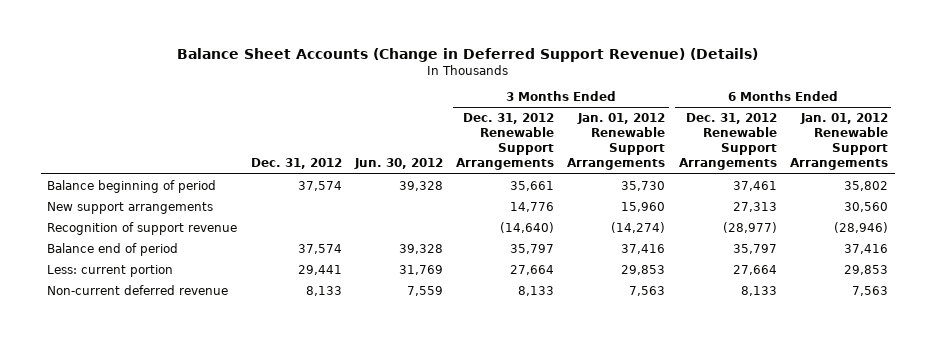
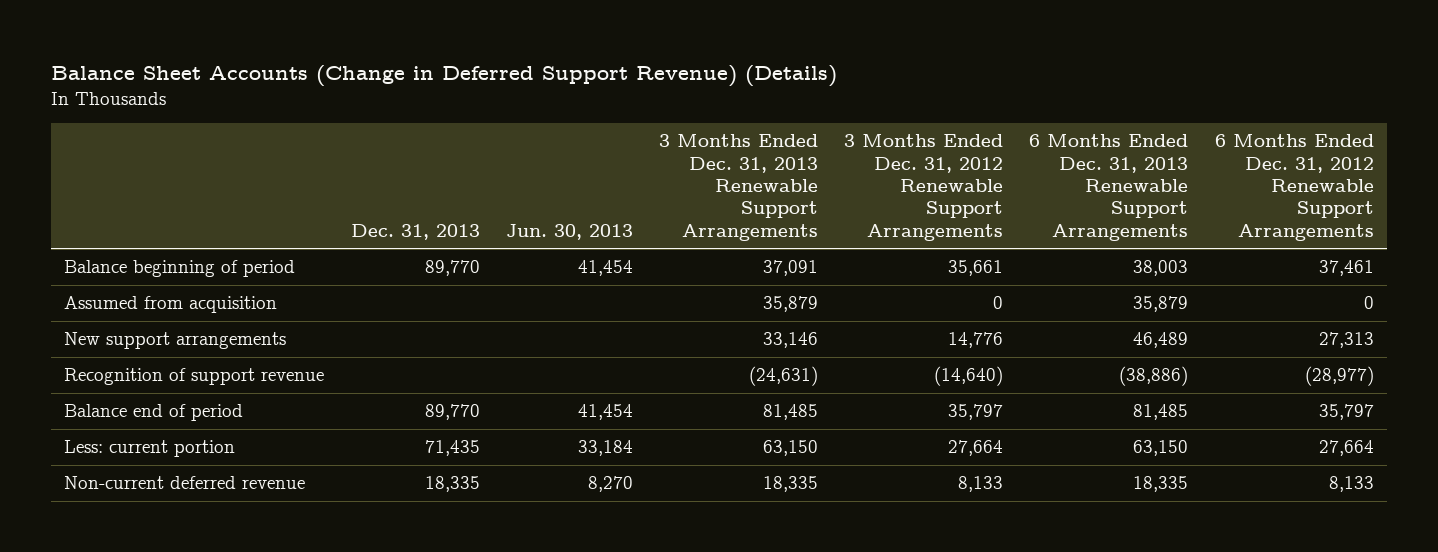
- | Dec. 31, 2012 | Jun. 30, 2012 | 3 Months Ended Dec. 31, 2012 Renewable Support Arrangements | 3 Months Ended Jan. 01, 2012 Renewable Support Arrangements | 6 Months Ended Dec. 31, 2012 Renewable Support Arrangements | 6 Months Ended Jan. 01, 2012 Renewable Support Arrangements
+ | Dec. 31, 2013 | Jun. 30, 2013 | 3 Months Ended Dec. 31, 2013 Renewable Support Arrangements | 3 Months Ended Dec. 31, 2012 Renewable Support Arrangements | 6 Months Ended Dec. 31, 2013 Renewable Support Arrangements | 6 Months Ended Dec. 31, 2012 Renewable Support Arrangements
+ Assumed from acquisition | | | 35,879 | 0 | 35,879 | 0

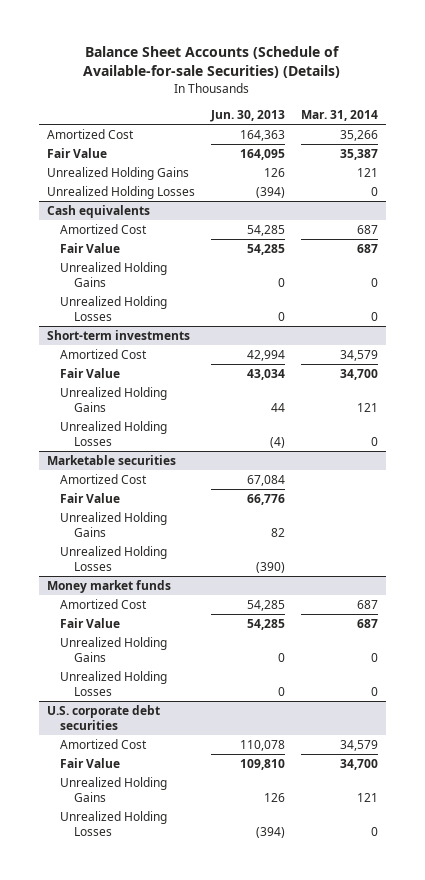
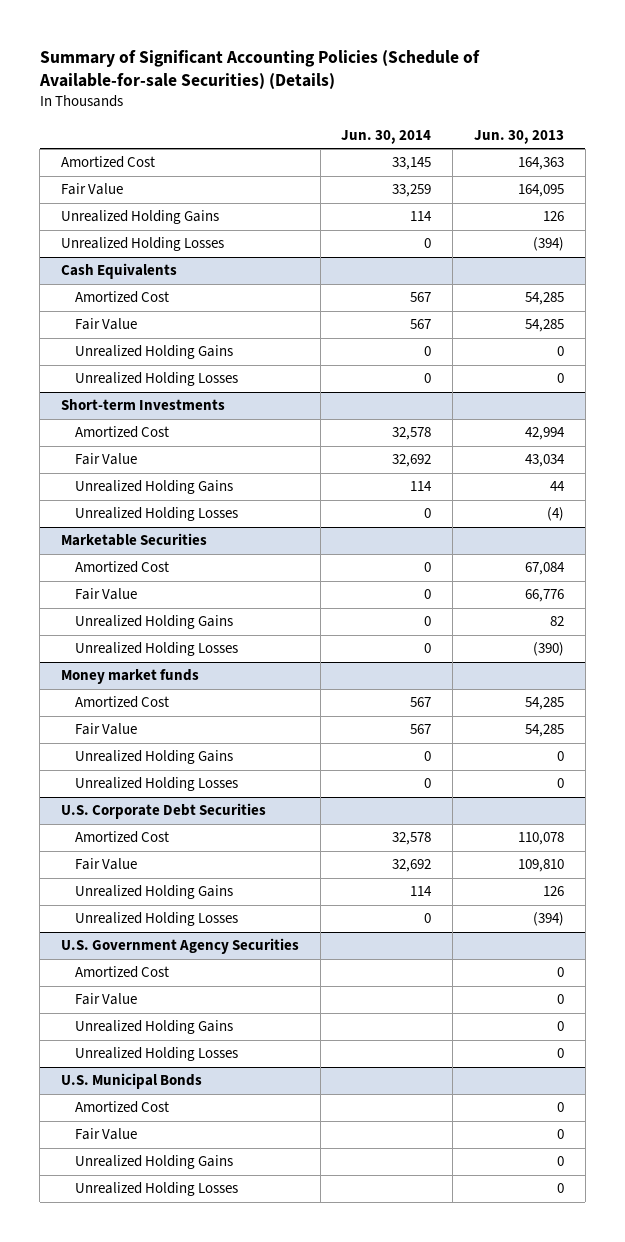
- Balance Sheet Accounts (Schedule of Available-for-sale Securities) (Details)
+ Summary of Significant Accounting Policies (Schedule of Available-for-sale Securities) (Details)
- | Jun. 30, 2013 | Mar. 31, 2014
+ | Jun. 30, 2014 | Jun. 30, 2013
- Cash equivalents
+ Cash Equivalents
- Short-term investments
+ Short-term Investments
- Marketable securities
+ Marketable Securities
- U.S. corporate debt securities
+ U.S. Corporate Debt Securities
+ U.S. Government Agency Securities
+ Amortized Cost | | 0
+ Fair Value | | 0
+ Unrealized Holding Gains | | 0
+ Unrealized Holding Losses | | 0
+ U.S. Municipal Bonds
+ Amortized Cost | | 0
+ Fair Value | | 0
+ Unrealized Holding Gains | | 0
+ Unrealized Holding Losses | | 0

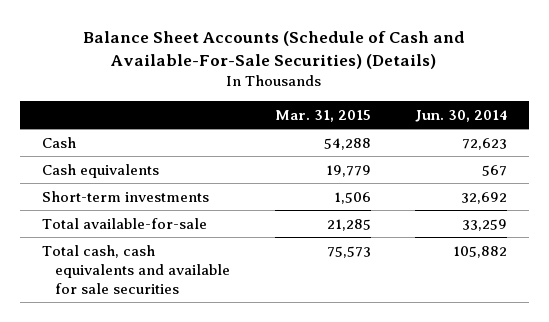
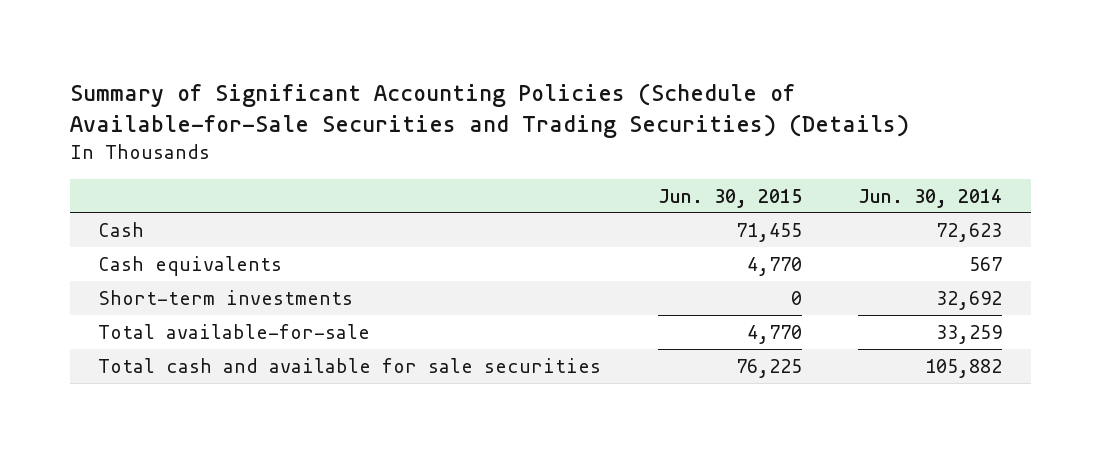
- Balance Sheet Accounts (Schedule of Cash and Available-For-Sale Securities) (Details)
+ Summary of Significant Accounting Policies (Schedule of Available-for-Sale Securities and Trading Securities) (Details)
- | Mar. 31, 2015 | Jun. 30, 2014
+ | Jun. 30, 2015 | Jun. 30, 2014
- Total cash, cash equivalents and available for sale securities | 75,573 | 105,882
+ Total cash and available for sale securities | 76,225 | 105,882

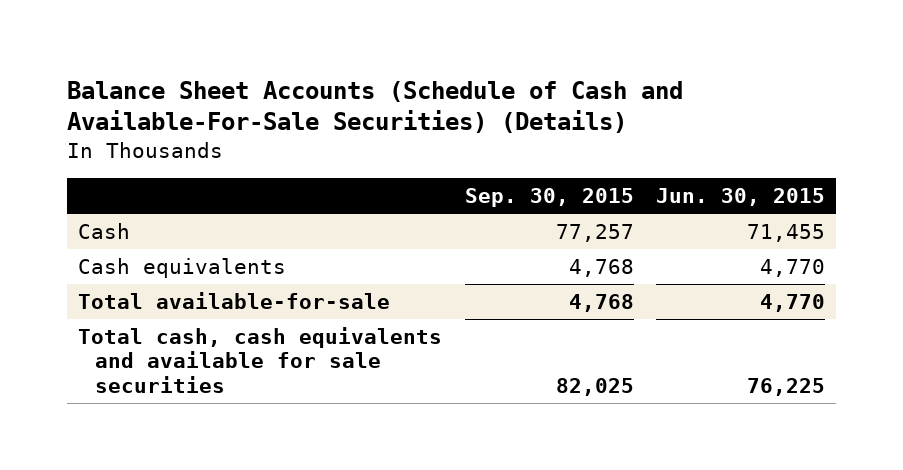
- Summary of Significant Accounting Policies (Schedule of Available-for-Sale Securities and Trading Securities) (Details)
+ Balance Sheet Accounts (Schedule of Cash and Available-For-Sale Securities) (Details)
- | Jun. 30, 2015 | Jun. 30, 2014
+ | Sep. 30, 2015 | Jun. 30, 2015
- Short-term investments | 0 | 32,692
- Total cash and available for sale securities | 76,225 | 105,882
+ Total cash, cash equivalents and available for sale securities | 82,025 | 76,225

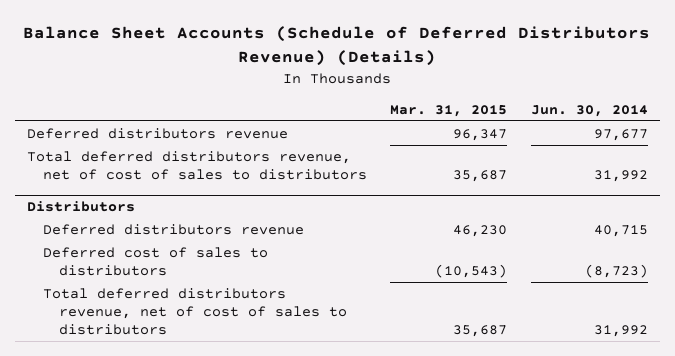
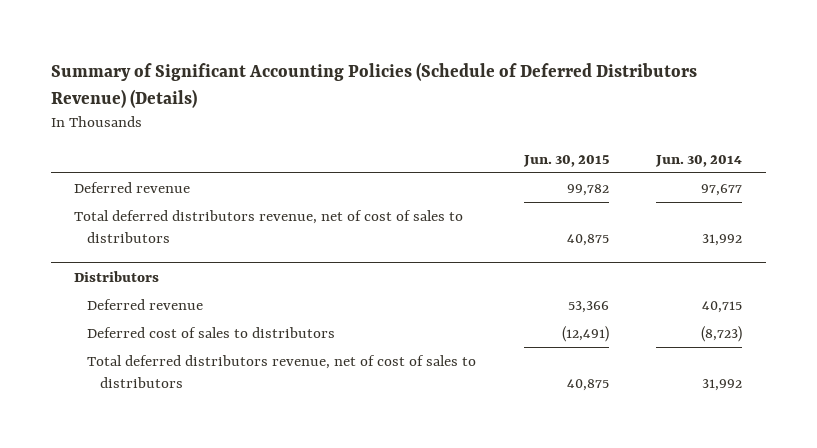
- Balance Sheet Accounts (Schedule of Deferred Distributors Revenue) (Details)
+ Summary of Significant Accounting Policies (Schedule of Deferred Distributors Revenue) (Details)
- | Mar. 31, 2015 | Jun. 30, 2014
+ | Jun. 30, 2015 | Jun. 30, 2014
- Deferred distributors revenue | 96,347 | 97,677
+ Deferred revenue | 99,782 | 97,677
@ Distributors
- Deferred distributors revenue | 46,230 | 40,715
+ Deferred revenue | 53,366 | 40,715

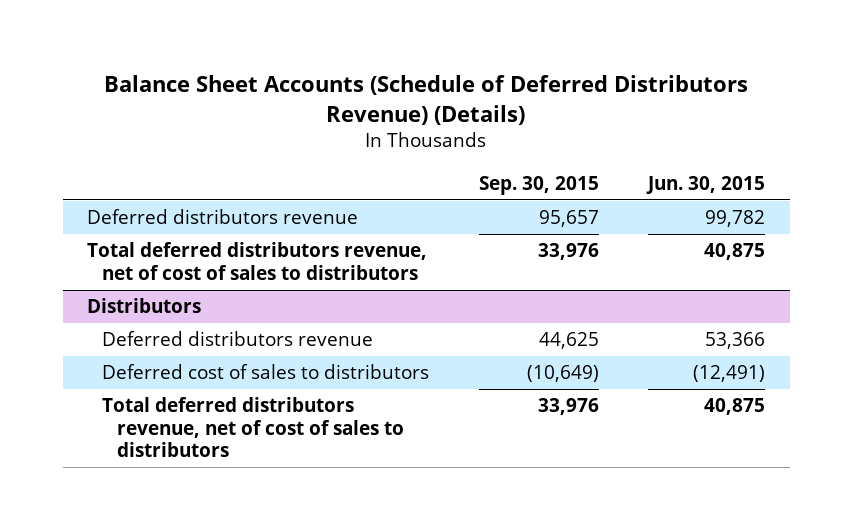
- Summary of Significant Accounting Policies (Schedule of Deferred Distributors Revenue) (Details)
+ Balance Sheet Accounts (Schedule of Deferred Distributors Revenue) (Details)
- | Jun. 30, 2015 | Jun. 30, 2014
+ | Sep. 30, 2015 | Jun. 30, 2015
- Deferred revenue | 99,782 | 97,677
+ Deferred distributors revenue | 95,657 | 99,782
@ Distributors
- Deferred revenue | 53,366 | 40,715
+ Deferred distributors revenue | 44,625 | 53,366

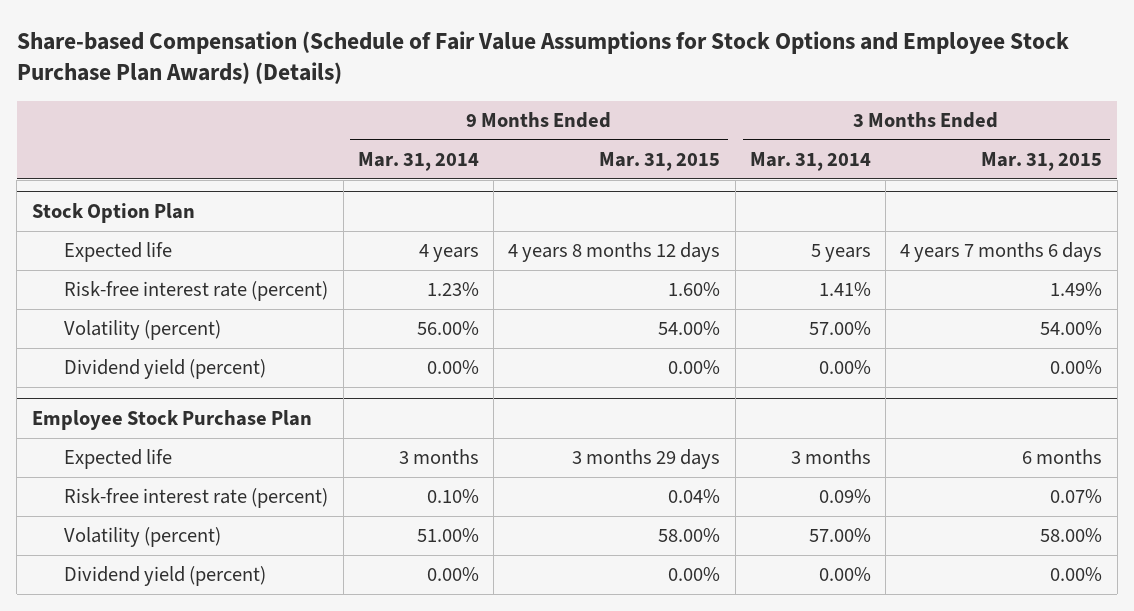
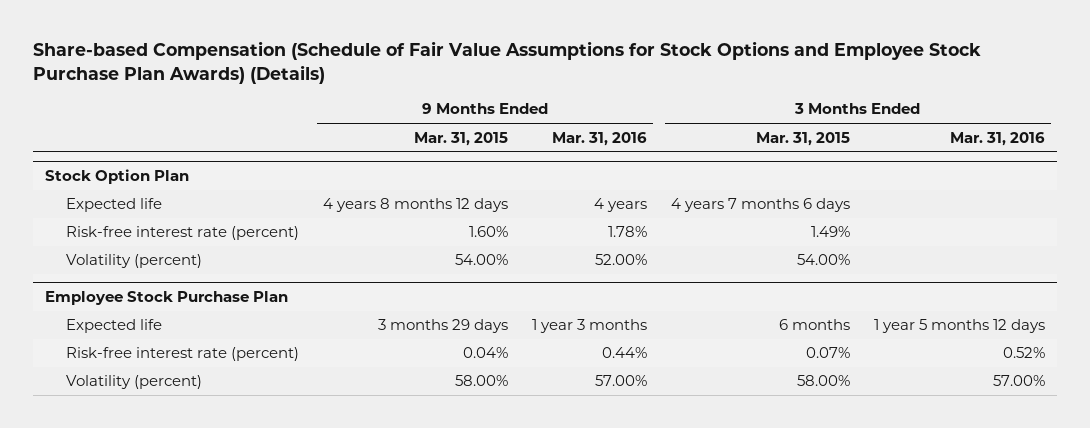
- | 9 Months Ended Mar. 31, 2014 | 9 Months Ended Mar. 31, 2015 | 3 Months Ended Mar. 31, 2014 | 3 Months Ended Mar. 31, 2015
+ | 9 Months Ended Mar. 31, 2015 | 9 Months Ended Mar. 31, 2016 | 3 Months Ended Mar. 31, 2015 | 3 Months Ended Mar. 31, 2016
@ Stock Option Plan
- Dividend yield (percent) | 0.00% | 0.00% | 0.00% | 0.00%
@ Employee Stock Purchase Plan
- Dividend yield (percent) | 0.00% | 0.00% | 0.00% | 0.00%

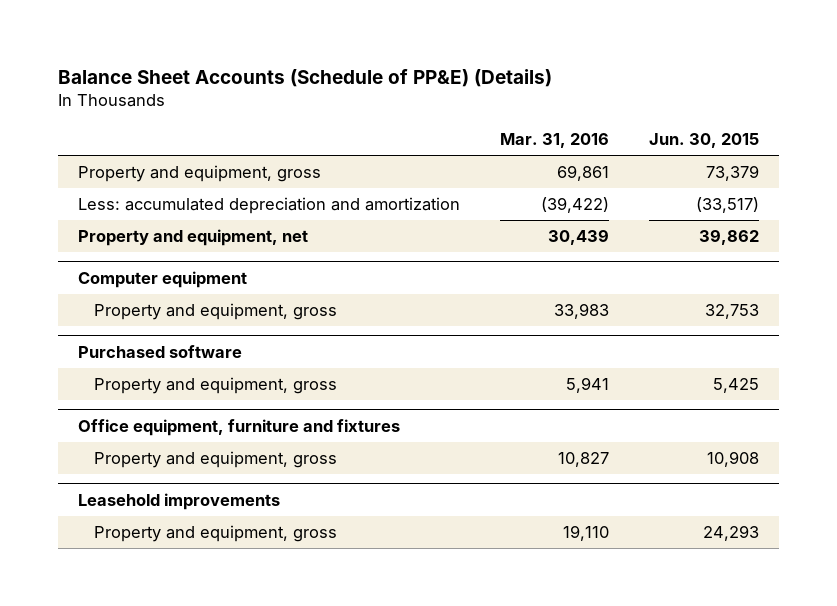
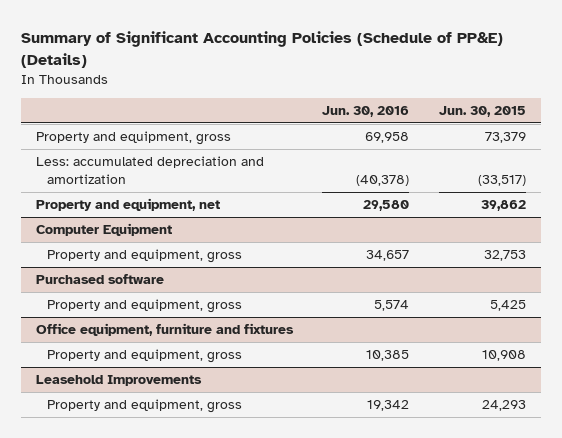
- Balance Sheet Accounts (Schedule of PP&E) (Details)
+ Summary of Significant Accounting Policies (Schedule of PP&E) (Details)
- | Mar. 31, 2016 | Jun. 30, 2015
+ | Jun. 30, 2016 | Jun. 30, 2015
- Computer equipment
+ Computer Equipment
- Leasehold improvements
+ Leasehold Improvements

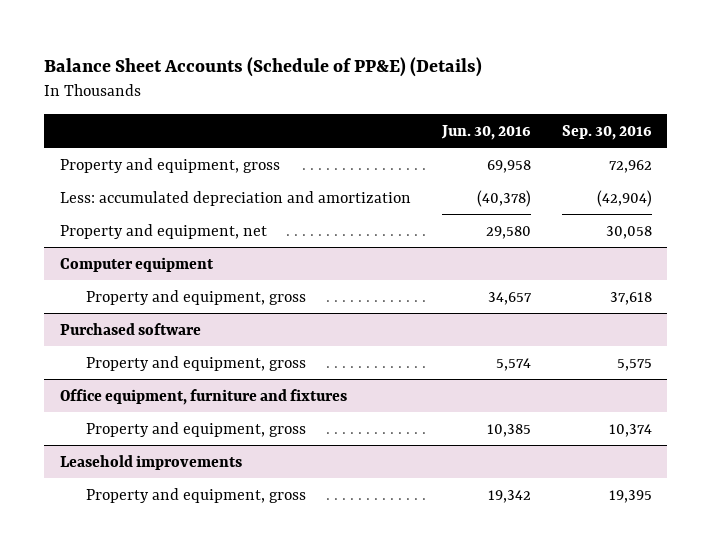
- Summary of Significant Accounting Policies (Schedule of PP&E) (Details)
+ Balance Sheet Accounts (Schedule of PP&E) (Details)
- | Jun. 30, 2016 | Jun. 30, 2015
+ | Jun. 30, 2016 | Sep. 30, 2016
- Computer Equipment
+ Computer equipment
- Leasehold Improvements
+ Leasehold improvements

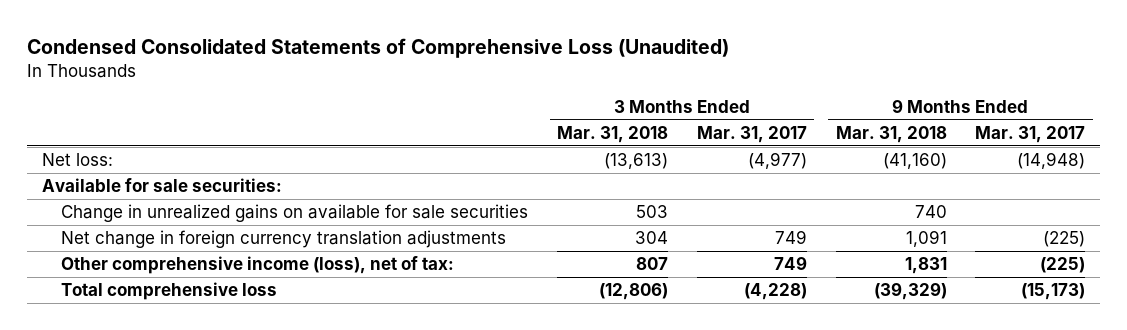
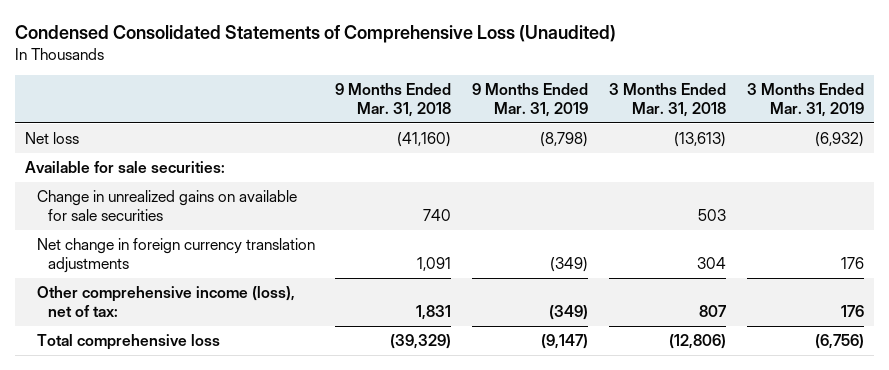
- | 3 Months Ended Mar. 31, 2018 | 3 Months Ended Mar. 31, 2017 | 9 Months Ended Mar. 31, 2018 | 9 Months Ended Mar. 31, 2017
+ | 9 Months Ended Mar. 31, 2018 | 9 Months Ended Mar. 31, 2019 | 3 Months Ended Mar. 31, 2018 | 3 Months Ended Mar. 31, 2019
- Net loss: | (13,613) | (4,977) | (41,160) | (14,948)
+ Net loss | (41,160) | (8,798) | (13,613) | (6,932)

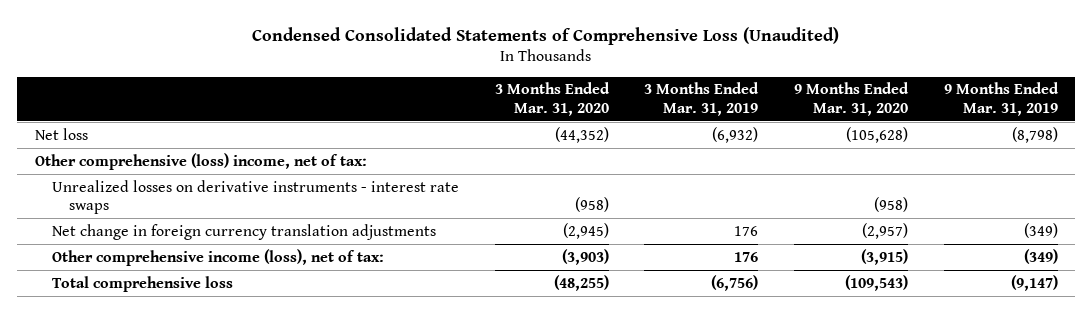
- | 9 Months Ended Mar. 31, 2018 | 9 Months Ended Mar. 31, 2019 | 3 Months Ended Mar. 31, 2018 | 3 Months Ended Mar. 31, 2019
+ | 3 Months Ended Mar. 31, 2020 | 3 Months Ended Mar. 31, 2019 | 9 Months Ended Mar. 31, 2020 | 9 Months Ended Mar. 31, 2019
- Available for sale securities:
- Change in unrealized gains on available for sale securities | 740 | | 503 |
+ Other comprehensive (loss) income, net of tax:
+ Unrealized losses on derivative instruments - interest rate swaps | (958) | | (958) |

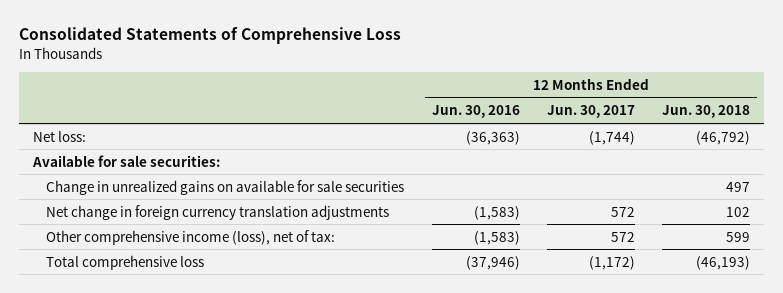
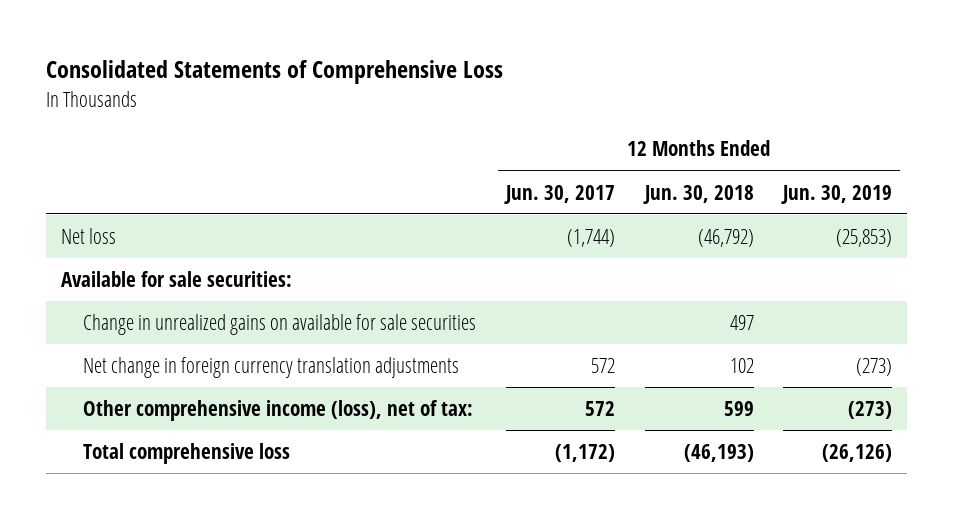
- | 12 Months Ended Jun. 30, 2016 | 12 Months Ended Jun. 30, 2017 | 12 Months Ended Jun. 30, 2018
+ | 12 Months Ended Jun. 30, 2017 | 12 Months Ended Jun. 30, 2018 | 12 Months Ended Jun. 30, 2019
- Net loss: | (36,363) | (1,744) | (46,792)
+ Net loss | (1,744) | (46,792) | (25,853)

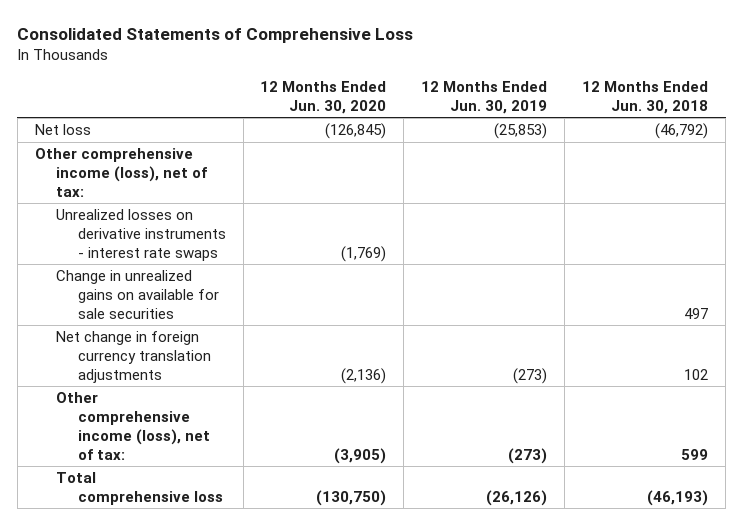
- | 12 Months Ended Jun. 30, 2017 | 12 Months Ended Jun. 30, 2018 | 12 Months Ended Jun. 30, 2019
+ | 12 Months Ended Jun. 30, 2020 | 12 Months Ended Jun. 30, 2019 | 12 Months Ended Jun. 30, 2018
- Available for sale securities:
+ Other comprehensive income (loss), net of tax:
+ Unrealized losses on derivative instruments - interest rate swaps | (1,769) | |

